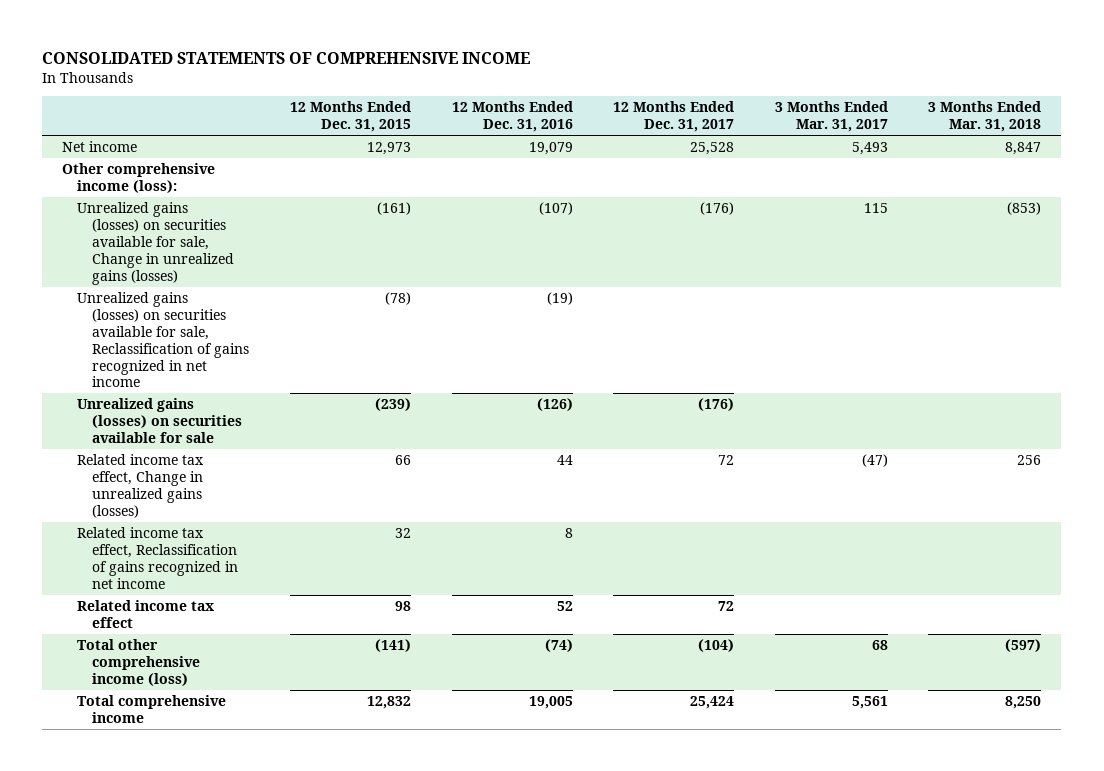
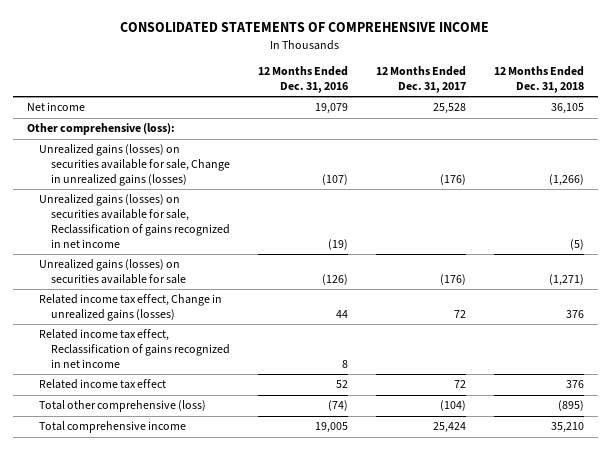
- | 12 Months Ended Dec. 31, 2015 | 12 Months Ended Dec. 31, 2016 | 12 Months Ended Dec. 31, 2017 | 3 Months Ended Mar. 31, 2017 | 3 Months Ended Mar. 31, 2018
+ | 12 Months Ended Dec. 31, 2016 | 12 Months Ended Dec. 31, 2017 | 12 Months Ended Dec. 31, 2018
- Other comprehensive income (loss):
+ Other comprehensive (loss):
- Total other comprehensive income (loss) | (141) | (74) | (104) | 68 | (597)
+ Total other comprehensive (loss) | (74) | (104) | (895)

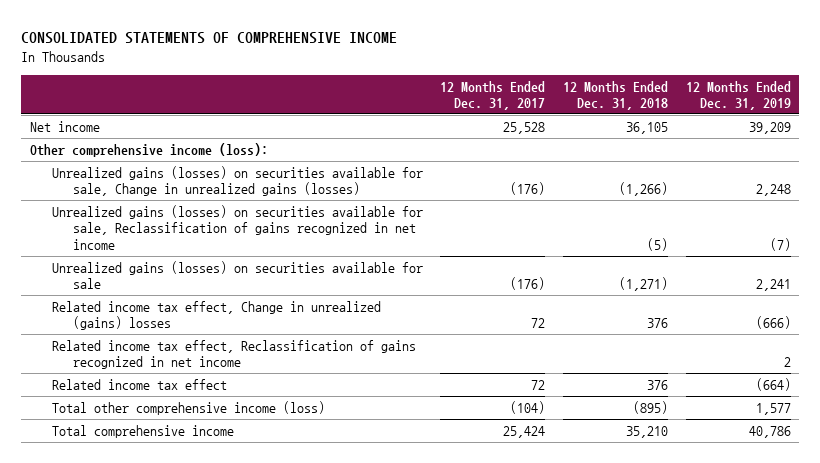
- | 12 Months Ended Dec. 31, 2016 | 12 Months Ended Dec. 31, 2017 | 12 Months Ended Dec. 31, 2018
+ | 12 Months Ended Dec. 31, 2017 | 12 Months Ended Dec. 31, 2018 | 12 Months Ended Dec. 31, 2019
- Other comprehensive (loss):
+ Other comprehensive income (loss):
- Related income tax effect, Change in unrealized gains (losses) | 44 | 72 | 376
+ Related income tax effect, Change in unrealized (gains) losses | 72 | 376 | (666)
- Total other comprehensive (loss) | (74) | (104) | (895)
+ Total other comprehensive income (loss) | (104) | (895) | 1,577

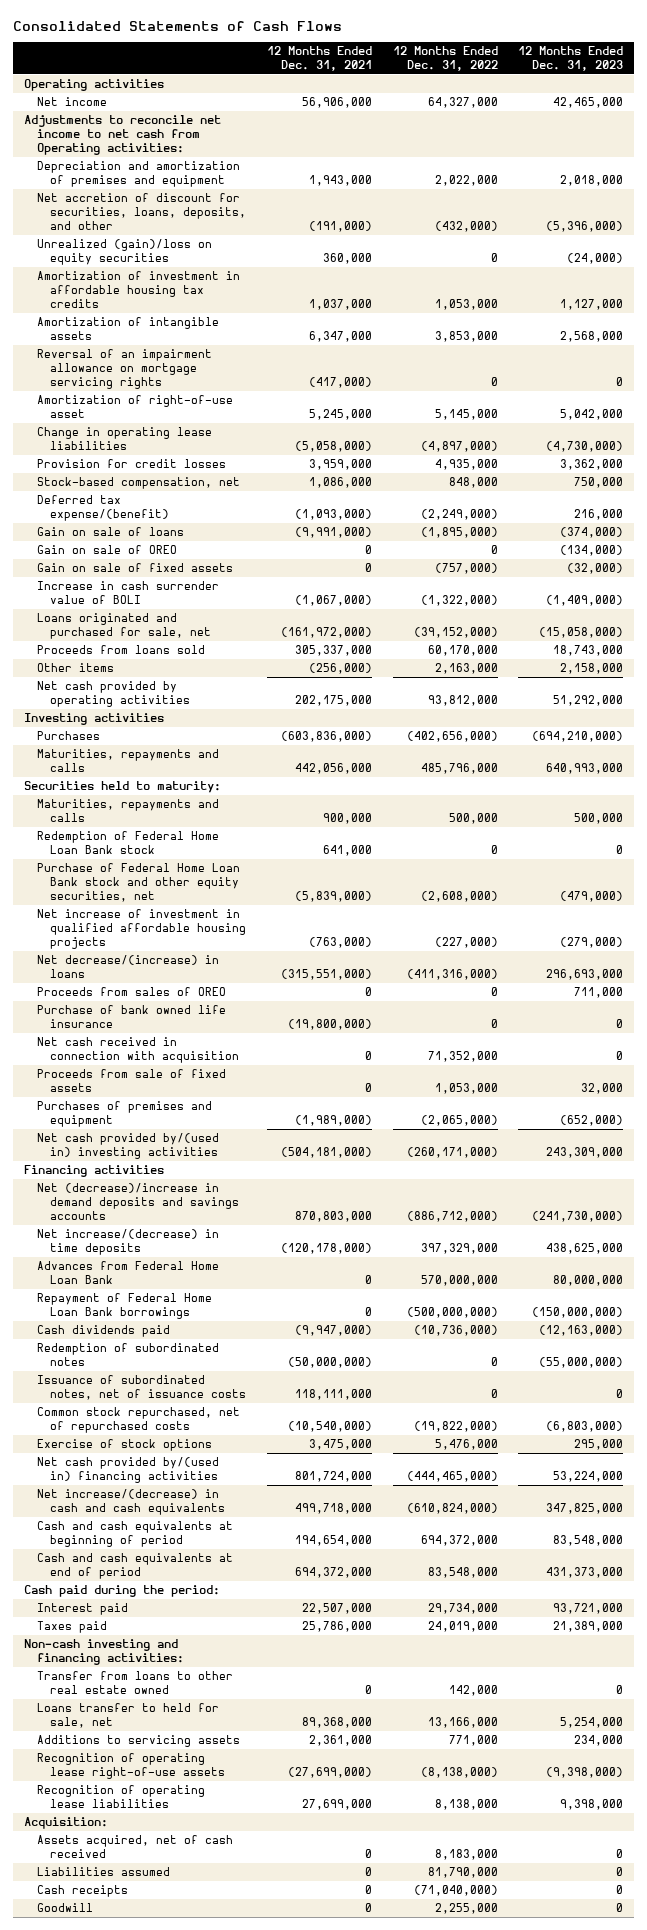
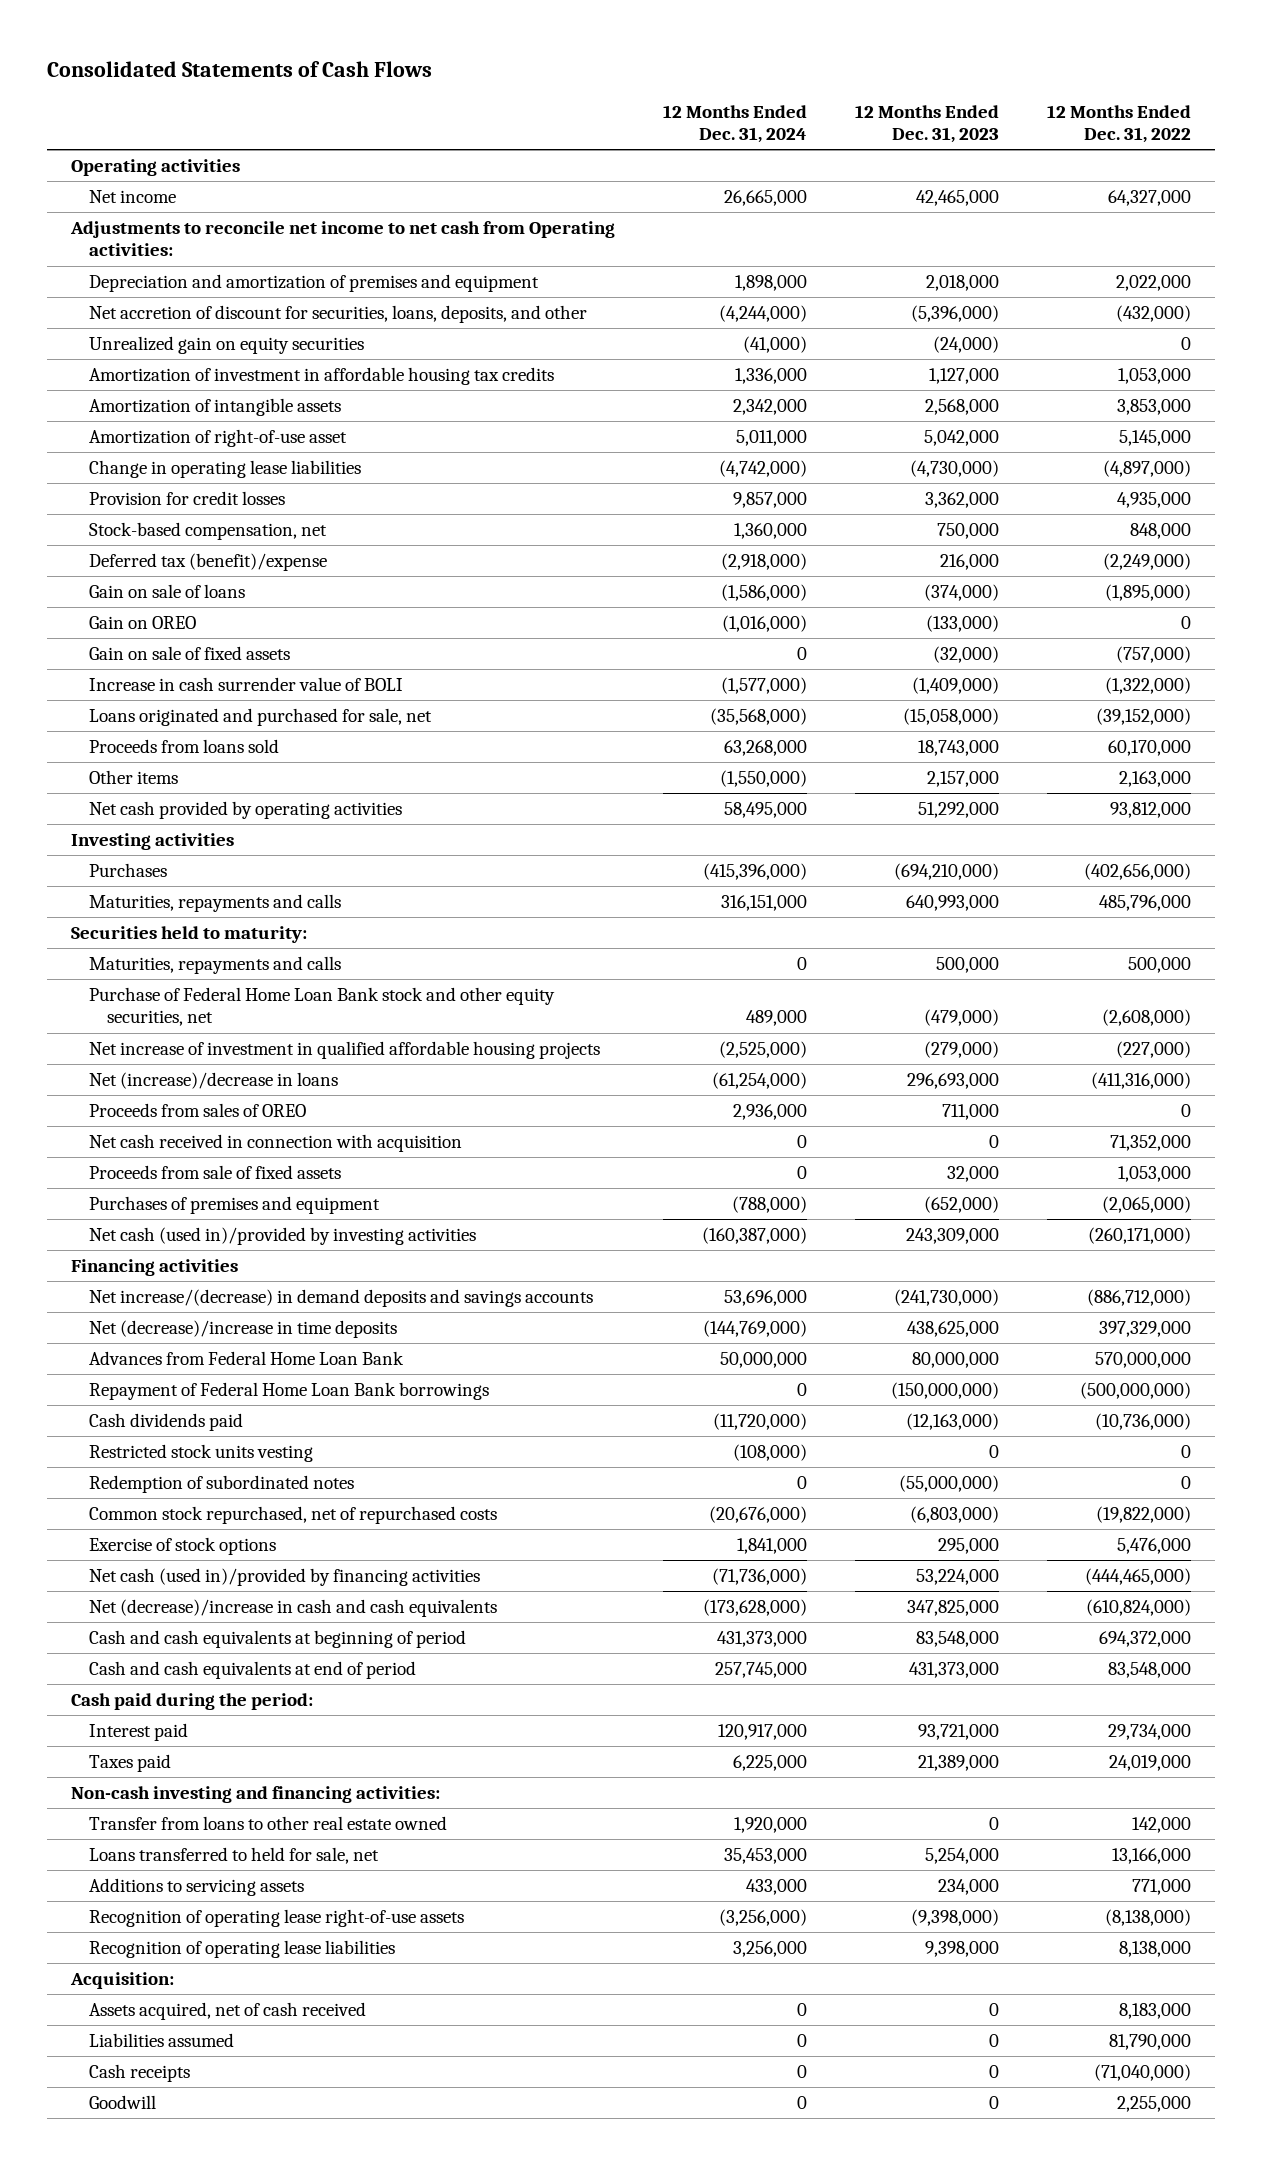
- | 12 Months Ended Dec. 31, 2021 | 12 Months Ended Dec. 31, 2022 | 12 Months Ended Dec. 31, 2023
+ | 12 Months Ended Dec. 31, 2024 | 12 Months Ended Dec. 31, 2023 | 12 Months Ended Dec. 31, 2022
- Unrealized (gain)/loss on equity securities | 360,000 | 0 | (24,000)
+ Unrealized gain on equity securities | (41,000) | (24,000) | 0
- Reversal of an impairment allowance on mortgage servicing rights | (417,000) | 0 | 0
- Deferred tax expense/(benefit) | (1,093,000) | (2,249,000) | 216,000
+ Deferred tax (benefit)/expense | (2,918,000) | 216,000 | (2,249,000)
- Gain on sale of OREO | 0 | 0 | (134,000)
+ Gain on OREO | (1,016,000) | (133,000) | 0
- Other items | (256,000) | 2,163,000 | 2,158,000
+ Other items | (1,550,000) | 2,157,000 | 2,163,000
- Redemption of Federal Home Loan Bank stock | 641,000 | 0 | 0
- Net decrease/(increase) in loans | (315,551,000) | (411,316,000) | 296,693,000
+ Net (increase)/decrease in loans | (61,254,000) | 296,693,000 | (411,316,000)
- Purchase of bank owned life insurance | (19,800,000) | 0 | 0
- Net cash provided by/(used in) investing activities | (504,181,000) | (260,171,000) | 243,309,000
+ Net cash (used in)/provided by investing activities | (160,387,000) | 243,309,000 | (260,171,000)
- Net (decrease)/increase in demand deposits and savings accounts | 870,803,000 | (886,712,000) | (241,730,000)
- Net increase/(decrease) in time deposits | (120,178,000) | 397,329,000 | 438,625,000
+ Net increase/(decrease) in demand deposits and savings accounts | 53,696,000 | (241,730,000) | (886,712,000)
+ Net (decrease)/increase in time deposits | (144,769,000) | 438,625,000 | 397,329,000
+ Restricted stock units vesting | (108,000) | 0 | 0
- Issuance of subordinated notes, net of issuance costs | 118,111,000 | 0 | 0
- Net cash provided by/(used in) financing activities | 801,724,000 | (444,465,000) | 53,224,000
- Net increase/(decrease) in cash and cash equivalents | 499,718,000 | (610,824,000) | 347,825,000
+ Net cash (used in)/provided by financing activities | (71,736,000) | 53,224,000 | (444,465,000)
+ Net (decrease)/increase in cash and cash equivalents | (173,628,000) | 347,825,000 | (610,824,000)
- Loans transfer to held for sale, net | 89,368,000 | 13,166,000 | 5,254,000
+ Loans transferred to held for sale, net | 35,453,000 | 5,254,000 | 13,166,000

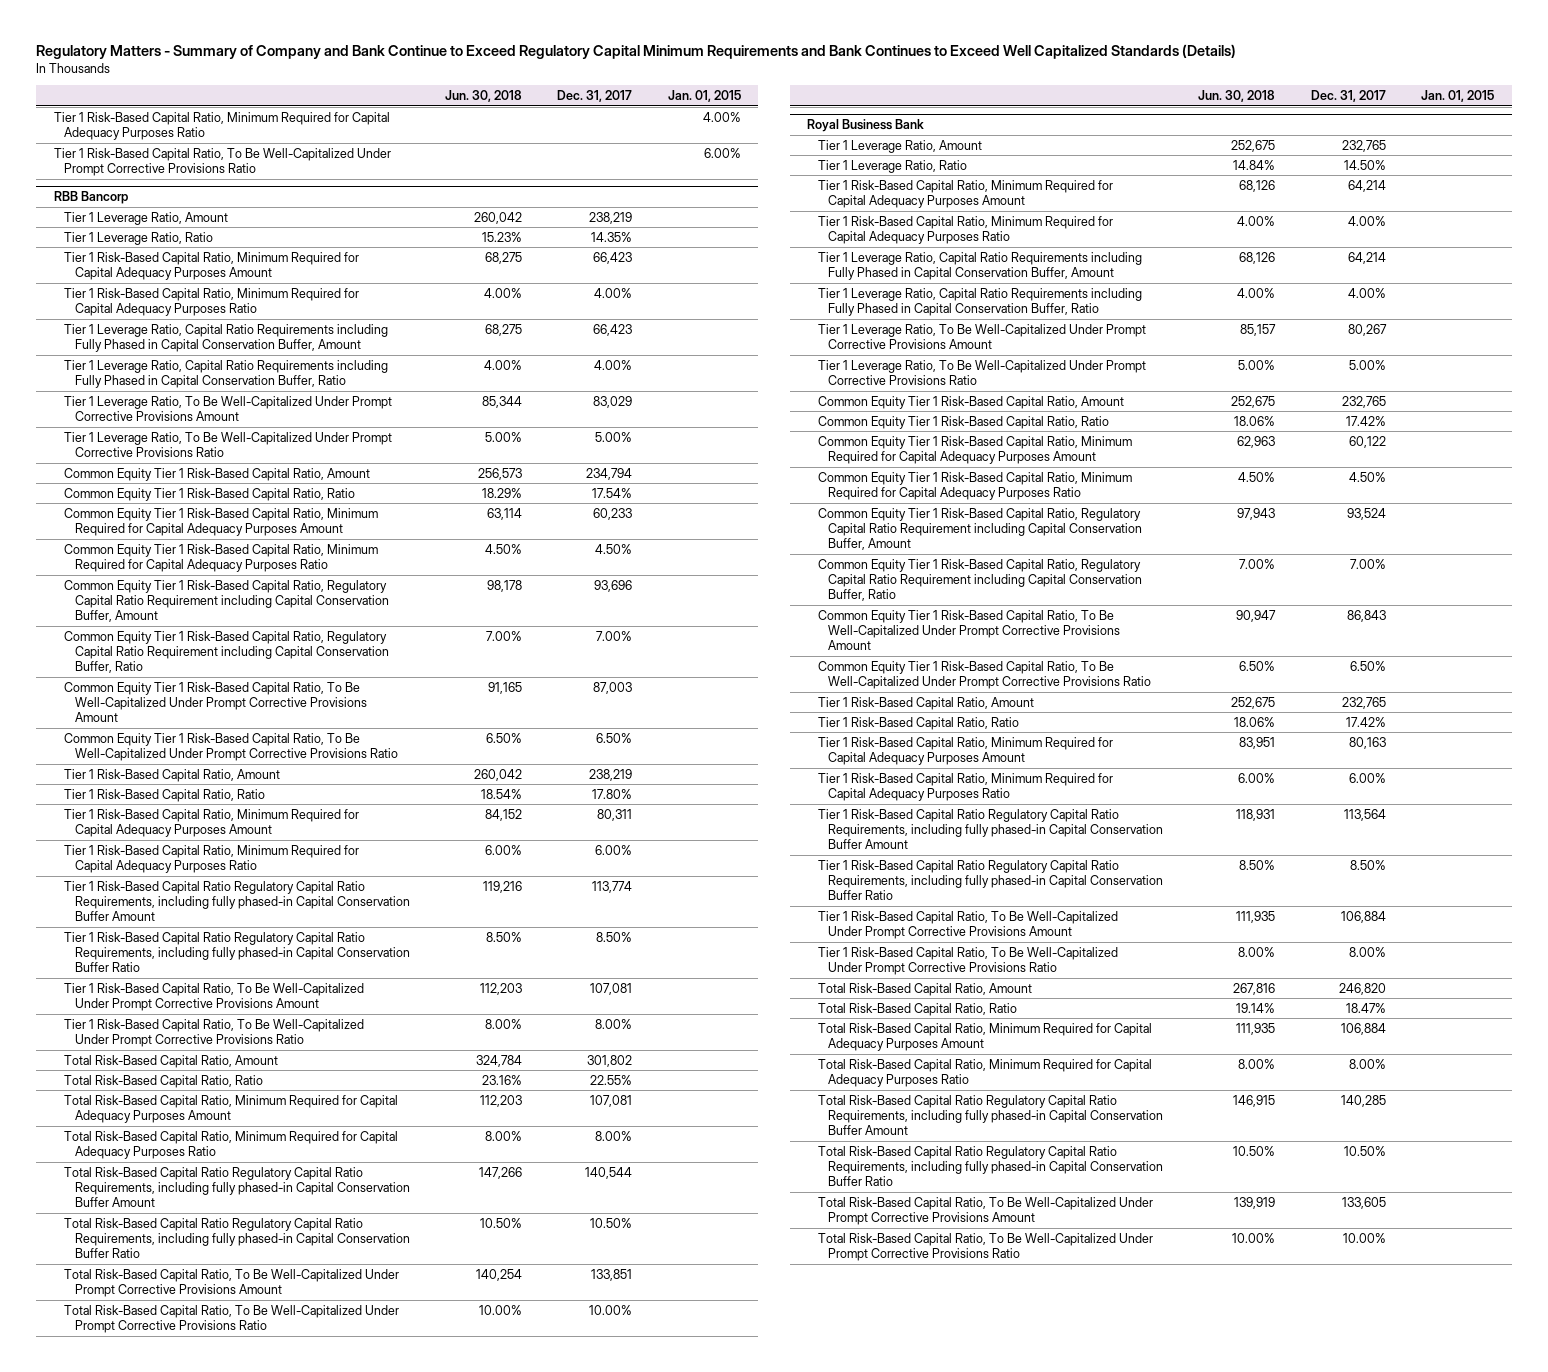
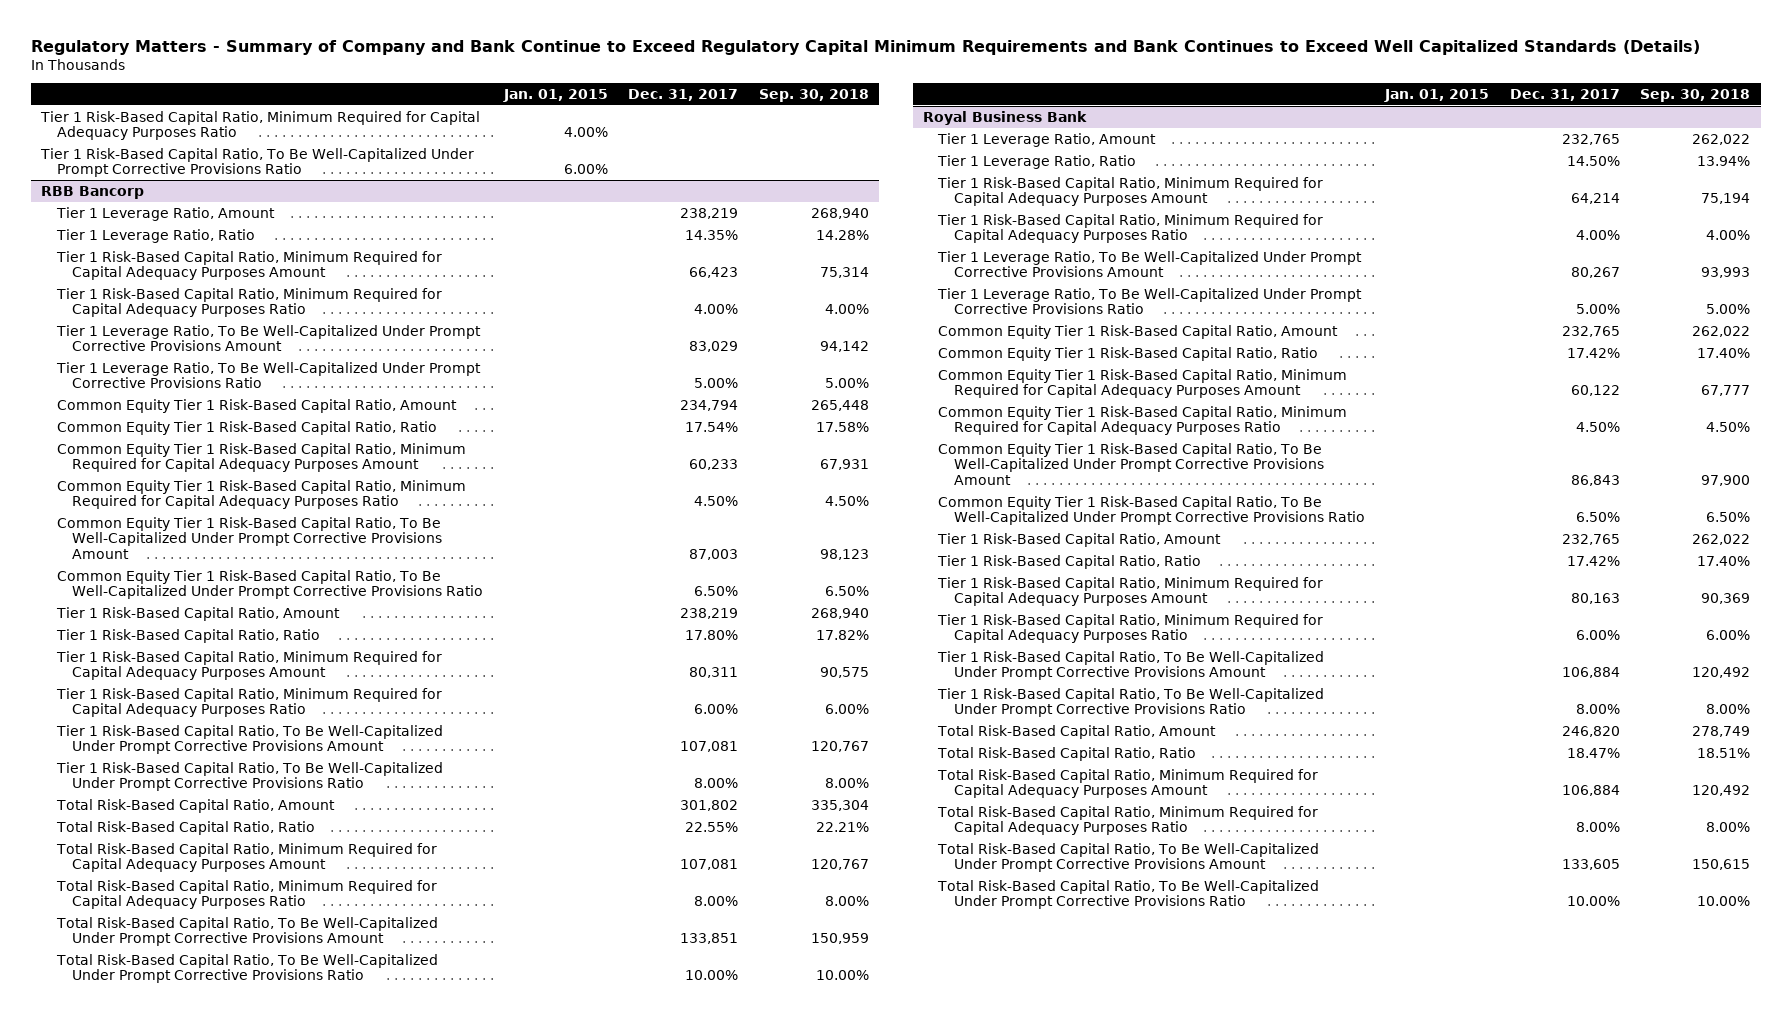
- | Jun. 30, 2018 | Dec. 31, 2017 | Jan. 01, 2015
+ | Jan. 01, 2015 | Dec. 31, 2017 | Sep. 30, 2018
@ RBB Bancorp
- Tier 1 Leverage Ratio, Capital Ratio Requirements including Fully Phased in Capital Conservation Buffer, Amount | 68,275 | 66,423 |
- Tier 1 Leverage Ratio, Capital Ratio Requirements including Fully Phased in Capital Conservation Buffer, Ratio | 4.00% | 4.00% |
- Common Equity Tier 1 Risk-Based Capital Ratio, Regulatory Capital Ratio Requirement including Capital Conservation Buffer, Amount | 98,178 | 93,696 |
- Common Equity Tier 1 Risk-Based Capital Ratio, Regulatory Capital Ratio Requirement including Capital Conservation Buffer, Ratio | 7.00% | 7.00% |
- Tier 1 Risk-Based Capital Ratio Regulatory Capital Ratio Requirements, including fully phased-in Capital Conservation Buffer Amount | 119,216 | 113,774 |
- Tier 1 Risk-Based Capital Ratio Regulatory Capital Ratio Requirements, including fully phased-in Capital Conservation Buffer Ratio | 8.50% | 8.50% |
- Total Risk-Based Capital Ratio Regulatory Capital Ratio Requirements, including fully phased-in Capital Conservation Buffer Amount | 147,266 | 140,544 |
- Total Risk-Based Capital Ratio Regulatory Capital Ratio Requirements, including fully phased-in Capital Conservation Buffer Ratio | 10.50% | 10.50% |
@ Royal Business Bank
- Tier 1 Leverage Ratio, Capital Ratio Requirements including Fully Phased in Capital Conservation Buffer, Amount | 68,126 | 64,214 |
- Tier 1 Leverage Ratio, Capital Ratio Requirements including Fully Phased in Capital Conservation Buffer, Ratio | 4.00% | 4.00% |
- Common Equity Tier 1 Risk-Based Capital Ratio, Regulatory Capital Ratio Requirement including Capital Conservation Buffer, Amount | 97,943 | 93,524 |
- Common Equity Tier 1 Risk-Based Capital Ratio, Regulatory Capital Ratio Requirement including Capital Conservation Buffer, Ratio | 7.00% | 7.00% |
- Tier 1 Risk-Based Capital Ratio Regulatory Capital Ratio Requirements, including fully phased-in Capital Conservation Buffer Amount | 118,931 | 113,564 |
- Tier 1 Risk-Based Capital Ratio Regulatory Capital Ratio Requirements, including fully phased-in Capital Conservation Buffer Ratio | 8.50% | 8.50% |
- Total Risk-Based Capital Ratio Regulatory Capital Ratio Requirements, including fully phased-in Capital Conservation Buffer Amount | 146,915 | 140,285 |
- Total Risk-Based Capital Ratio Regulatory Capital Ratio Requirements, including fully phased-in Capital Conservation Buffer Ratio | 10.50% | 10.50% |

